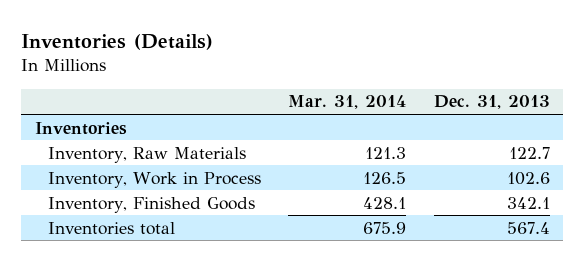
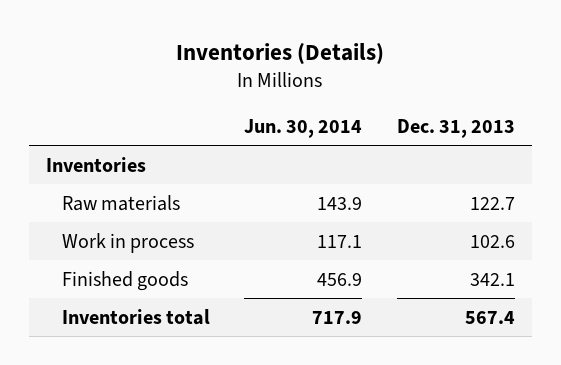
- | Mar. 31, 2014 | Dec. 31, 2013
+ | Jun. 30, 2014 | Dec. 31, 2013
- Inventory, Raw Materials | 121.3 | 122.7
- Inventory, Work in Process | 126.5 | 102.6
- Inventory, Finished Goods | 428.1 | 342.1
+ Raw materials | 143.9 | 122.7
+ Work in process | 117.1 | 102.6
+ Finished goods | 456.9 | 342.1

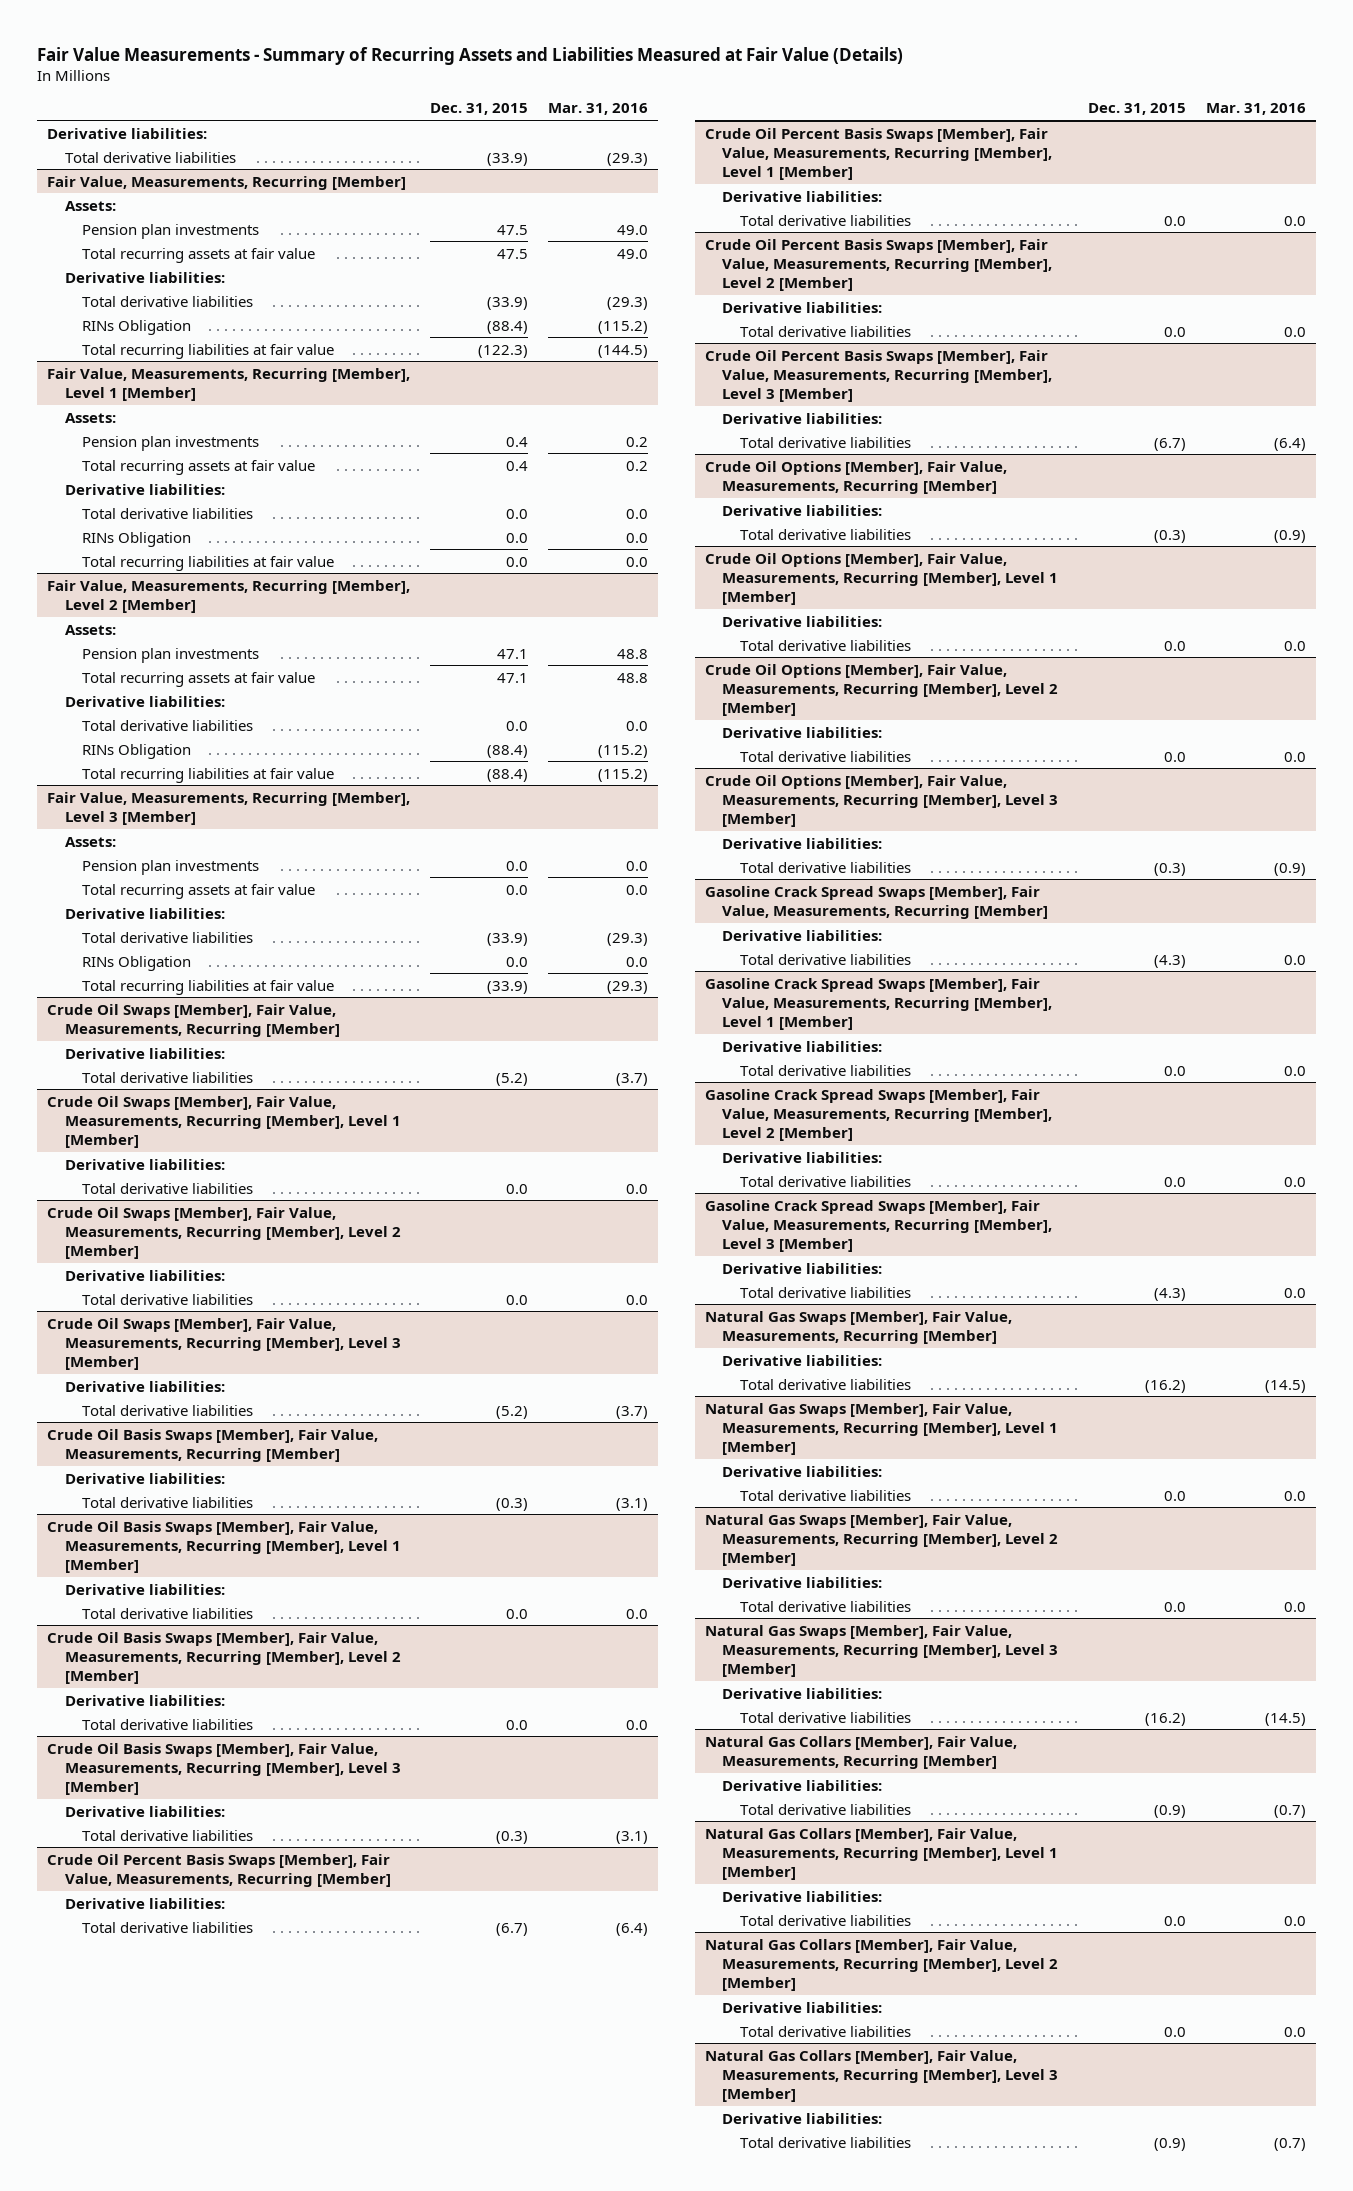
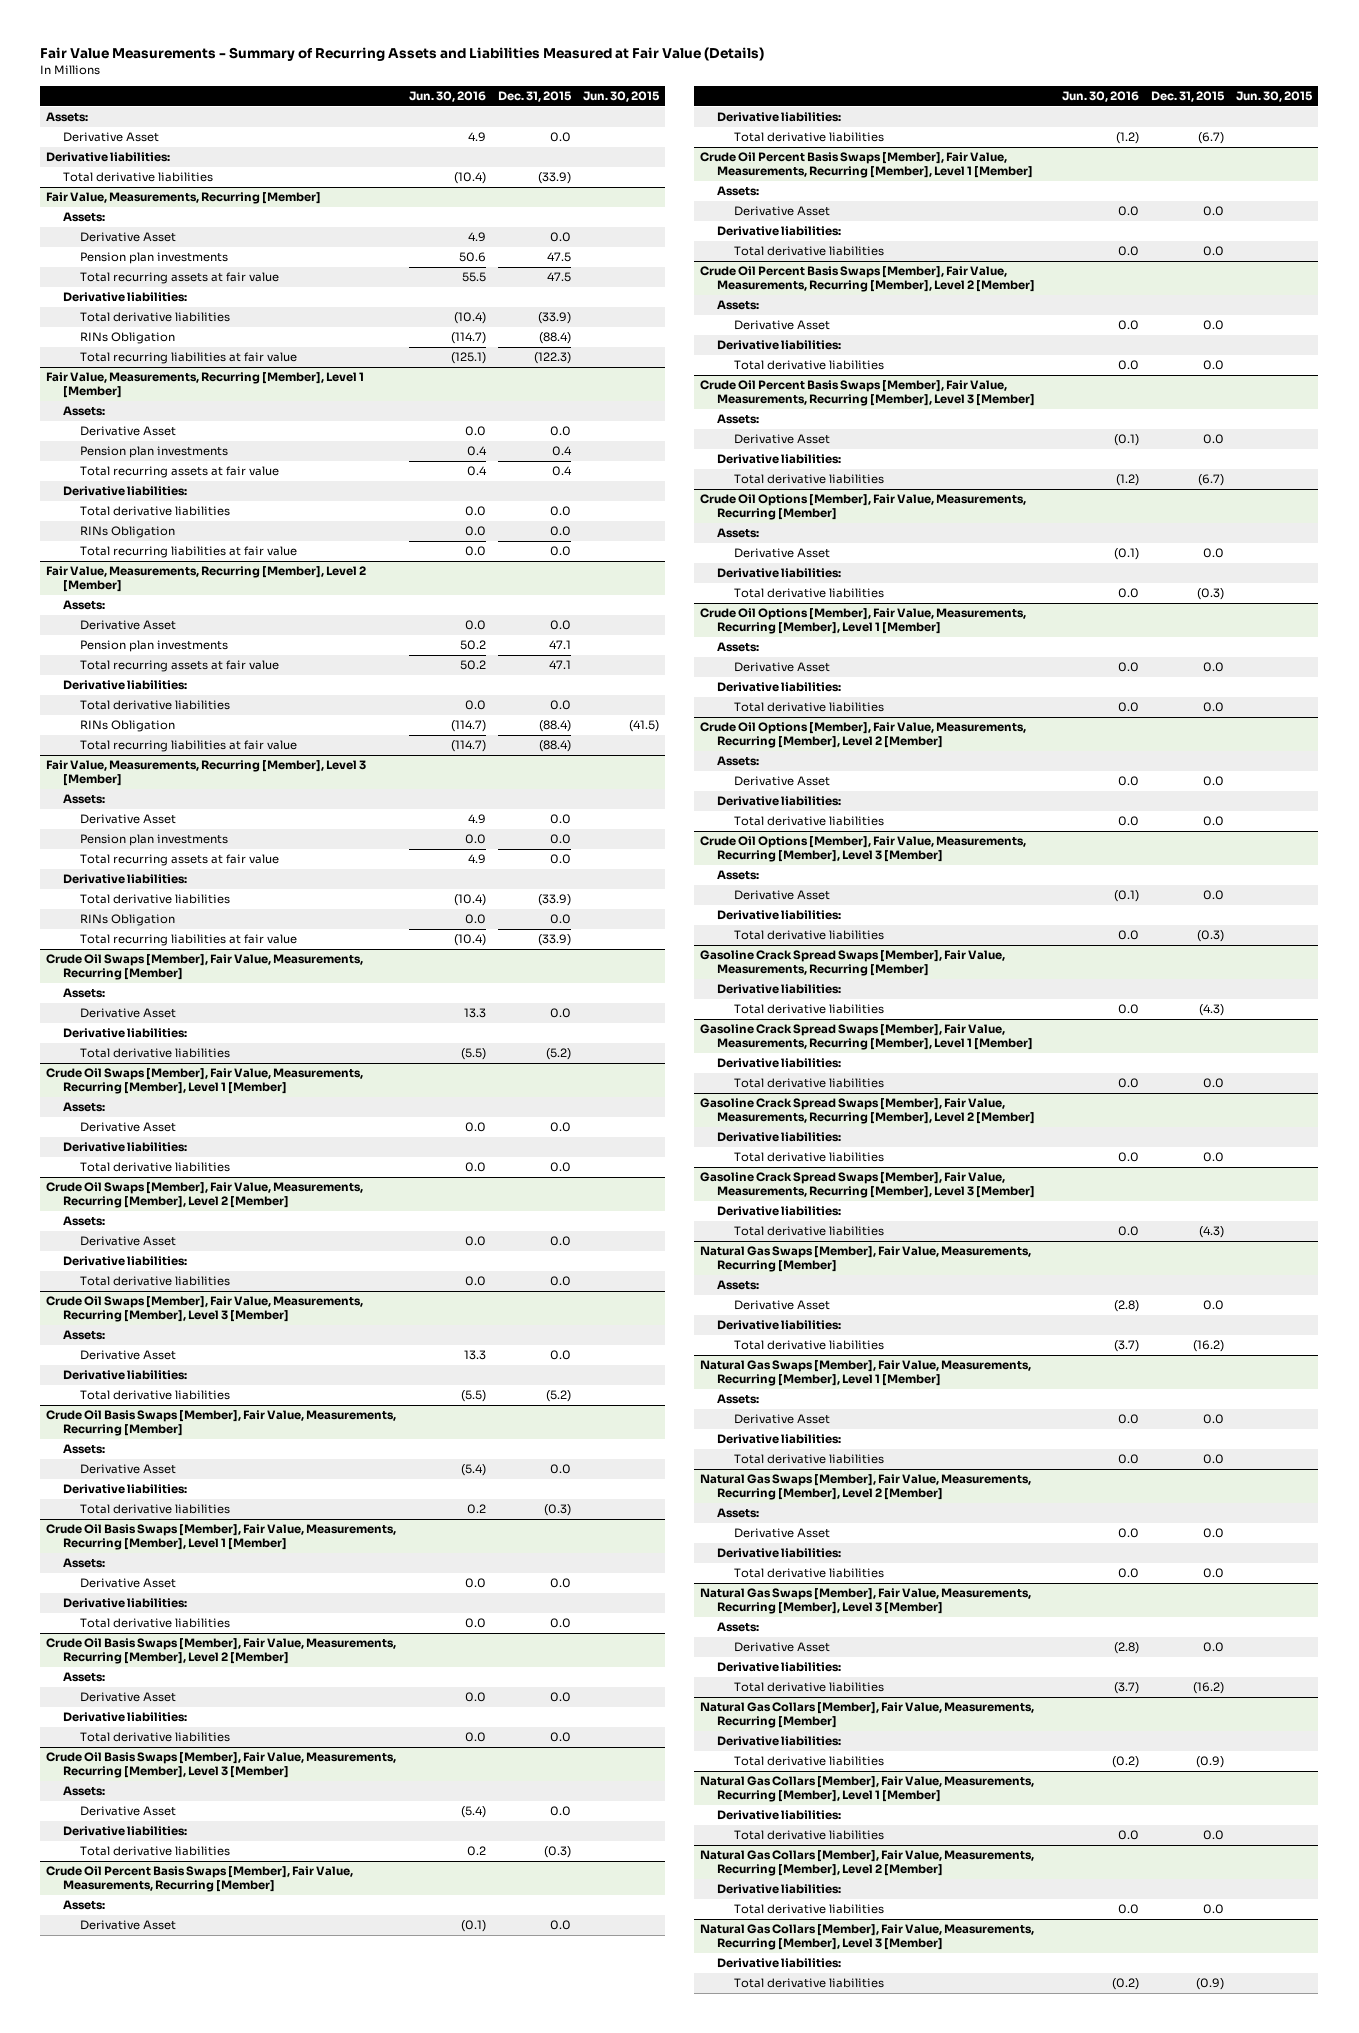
- | Dec. 31, 2015 | Mar. 31, 2016
+ | Jun. 30, 2016 | Dec. 31, 2015 | Jun. 30, 2015
+ Assets:
+ Derivative Asset | 4.9 | 0.0 |
@ Fair Value, Measurements, Recurring [Member]
+ Derivative Asset | 4.9 | 0.0 |
@ Fair Value, Measurements, Recurring [Member], Level 1 [Member]
+ Derivative Asset | 0.0 | 0.0 |
@ Fair Value, Measurements, Recurring [Member], Level 2 [Member]
+ Derivative Asset | 0.0 | 0.0 |
@ Fair Value, Measurements, Recurring [Member], Level 3 [Member]
+ Derivative Asset | 4.9 | 0.0 |
@ Crude Oil Swaps [Member], Fair Value, Measurements, Recurring [Member]
+ Assets:
+ Derivative Asset | 13.3 | 0.0 |
@ Crude Oil Swaps [Member], Fair Value, Measurements, Recurring [Member], Level 1 [Member]
+ Assets:
+ Derivative Asset | 0.0 | 0.0 |
@ Crude Oil Swaps [Member], Fair Value, Measurements, Recurring [Member], Level 2 [Member]
+ Assets:
+ Derivative Asset | 0.0 | 0.0 |
@ Crude Oil Swaps [Member], Fair Value, Measurements, Recurring [Member], Level 3 [Member]
+ Assets:
+ Derivative Asset | 13.3 | 0.0 |
@ Crude Oil Basis Swaps [Member], Fair Value, Measurements, Recurring [Member]
+ Assets:
+ Derivative Asset | (5.4) | 0.0 |
@ Crude Oil Basis Swaps [Member], Fair Value, Measurements, Recurring [Member], Level 1 [Member]
+ Assets:
+ Derivative Asset | 0.0 | 0.0 |
@ Crude Oil Basis Swaps [Member], Fair Value, Measurements, Recurring [Member], Level 2 [Member]
+ Assets:
+ Derivative Asset | 0.0 | 0.0 |
@ Crude Oil Basis Swaps [Member], Fair Value, Measurements, Recurring [Member], Level 3 [Member]
+ Assets:
+ Derivative Asset | (5.4) | 0.0 |
@ Crude Oil Percent Basis Swaps [Member], Fair Value, Measurements, Recurring [Member]
+ Assets:
+ Derivative Asset | (0.1) | 0.0 |
@ Crude Oil Percent Basis Swaps [Member], Fair Value, Measurements, Recurring [Member], Level 1 [Member]
+ Assets:
+ Derivative Asset | 0.0 | 0.0 |
@ Crude Oil Percent Basis Swaps [Member], Fair Value, Measurements, Recurring [Member], Level 2 [Member]
+ Assets:
+ Derivative Asset | 0.0 | 0.0 |
@ Crude Oil Percent Basis Swaps [Member], Fair Value, Measurements, Recurring [Member], Level 3 [Member]
+ Assets:
+ Derivative Asset | (0.1) | 0.0 |
@ Crude Oil Options [Member], Fair Value, Measurements, Recurring [Member]
+ Assets:
+ Derivative Asset | (0.1) | 0.0 |
@ Crude Oil Options [Member], Fair Value, Measurements, Recurring [Member], Level 1 [Member]
+ Assets:
+ Derivative Asset | 0.0 | 0.0 |
@ Crude Oil Options [Member], Fair Value, Measurements, Recurring [Member], Level 2 [Member]
+ Assets:
+ Derivative Asset | 0.0 | 0.0 |
@ Crude Oil Options [Member], Fair Value, Measurements, Recurring [Member], Level 3 [Member]
+ Assets:
+ Derivative Asset | (0.1) | 0.0 |
@ Natural Gas Swaps [Member], Fair Value, Measurements, Recurring [Member]
+ Assets:
+ Derivative Asset | (2.8) | 0.0 |
@ Natural Gas Swaps [Member], Fair Value, Measurements, Recurring [Member], Level 1 [Member]
+ Assets:
+ Derivative Asset | 0.0 | 0.0 |
@ Natural Gas Swaps [Member], Fair Value, Measurements, Recurring [Member], Level 2 [Member]
+ Assets:
+ Derivative Asset | 0.0 | 0.0 |
@ Natural Gas Swaps [Member], Fair Value, Measurements, Recurring [Member], Level 3 [Member]
+ Assets:
+ Derivative Asset | (2.8) | 0.0 |

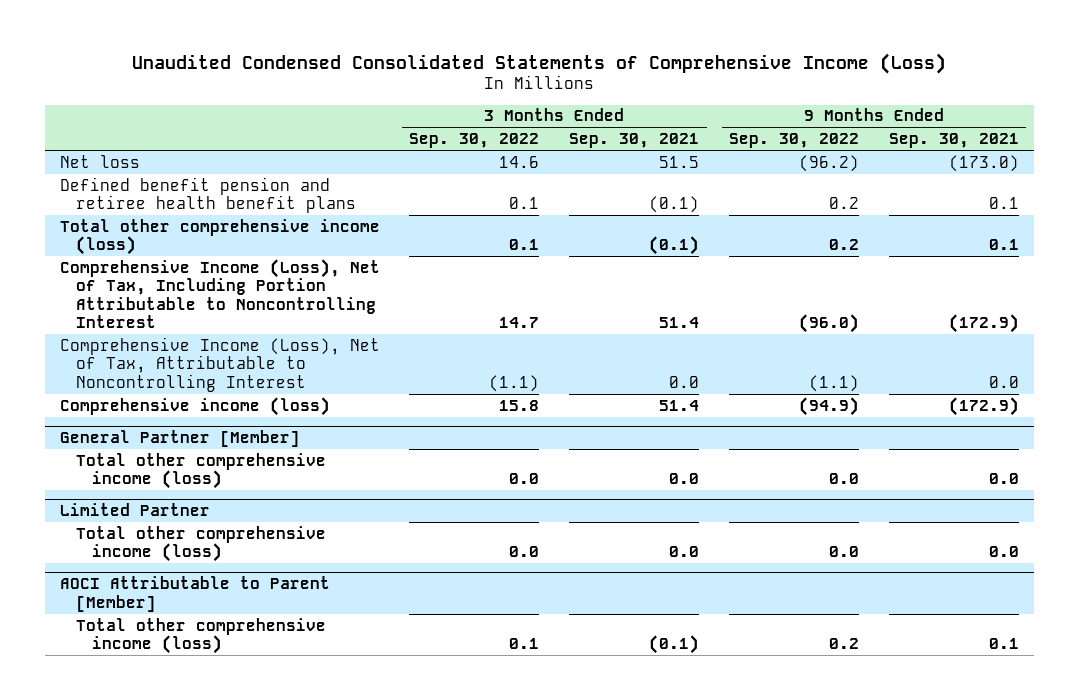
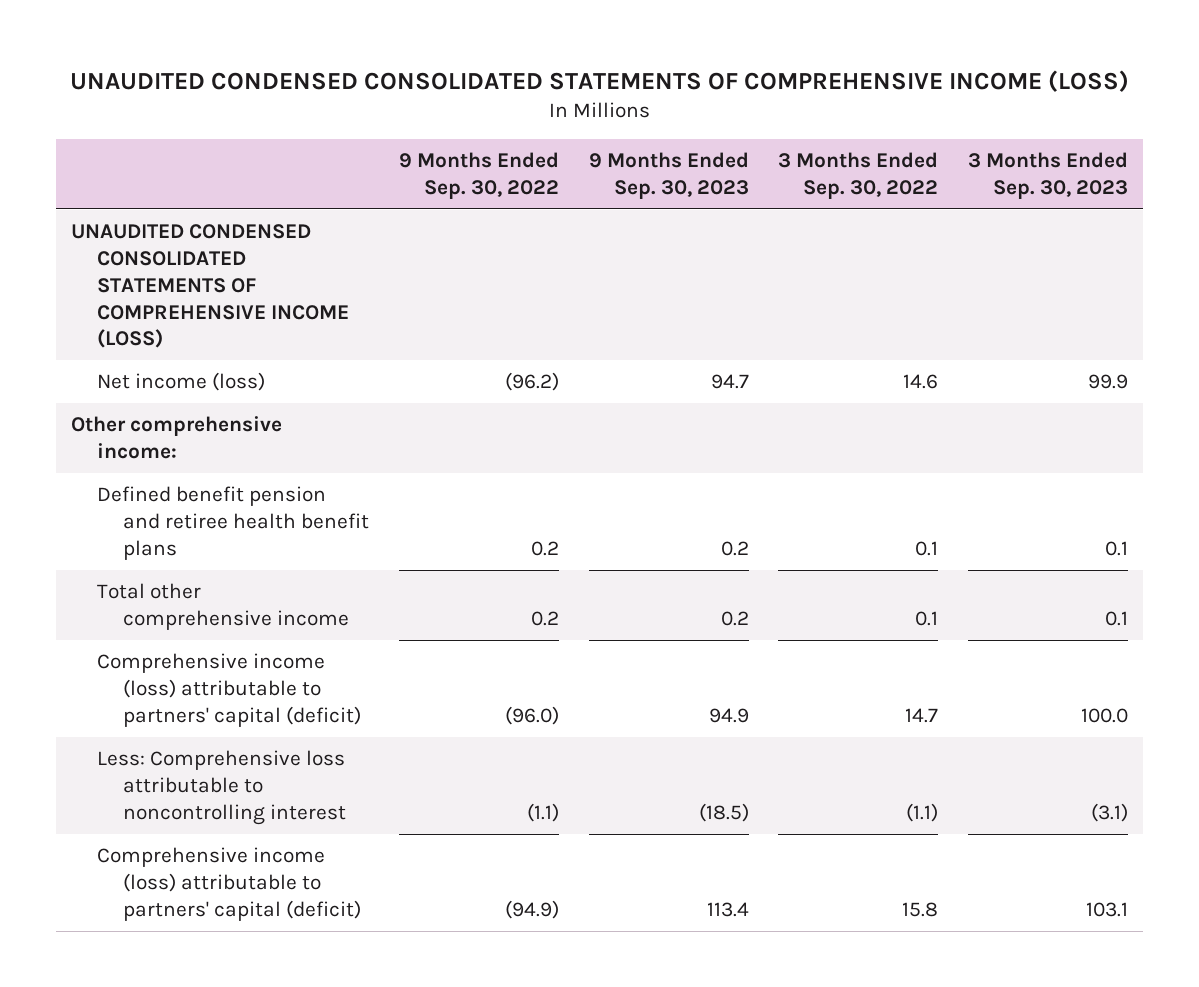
- Unaudited Condensed Consolidated Statements of Comprehensive Income (Loss)
+ UNAUDITED CONDENSED CONSOLIDATED STATEMENTS OF COMPREHENSIVE INCOME (LOSS)
- | 3 Months Ended Sep. 30, 2022 | 3 Months Ended Sep. 30, 2021 | 9 Months Ended Sep. 30, 2022 | 9 Months Ended Sep. 30, 2021
+ | 9 Months Ended Sep. 30, 2022 | 9 Months Ended Sep. 30, 2023 | 3 Months Ended Sep. 30, 2022 | 3 Months Ended Sep. 30, 2023
- Net loss | 14.6 | 51.5 | (96.2) | (173.0)
+ UNAUDITED CONDENSED CONSOLIDATED STATEMENTS OF COMPREHENSIVE INCOME (LOSS)
+ Net income (loss) | (96.2) | 94.7 | 14.6 | 99.9
+ Other comprehensive income:
- Total other comprehensive income (loss) | 0.1 | (0.1) | 0.2 | 0.1
- Comprehensive Income (Loss), Net of Tax, Including Portion Attributable to Noncontrolling Interest | 14.7 | 51.4 | (96.0) | (172.9)
- Comprehensive Income (Loss), Net of Tax, Attributable to Noncontrolling Interest | (1.1) | 0.0 | (1.1) | 0.0
- Comprehensive income (loss) | 15.8 | 51.4 | (94.9) | (172.9)
- General Partner [Member]
- Total other comprehensive income (loss) | 0.0 | 0.0 | 0.0 | 0.0
- Limited Partner
- Total other comprehensive income (loss) | 0.0 | 0.0 | 0.0 | 0.0
- AOCI Attributable to Parent [Member]
- Total other comprehensive income (loss) | 0.1 | (0.1) | 0.2 | 0.1
+ Total other comprehensive income | 0.2 | 0.2 | 0.1 | 0.1
+ Comprehensive income (loss) attributable to partners' capital (deficit) | (96.0) | 94.9 | 14.7 | 100.0
+ Less: Comprehensive loss attributable to noncontrolling interest | (1.1) | (18.5) | (1.1) | (3.1)
+ Comprehensive income (loss) attributable to partners' capital (deficit) | (94.9) | 113.4 | 15.8 | 103.1

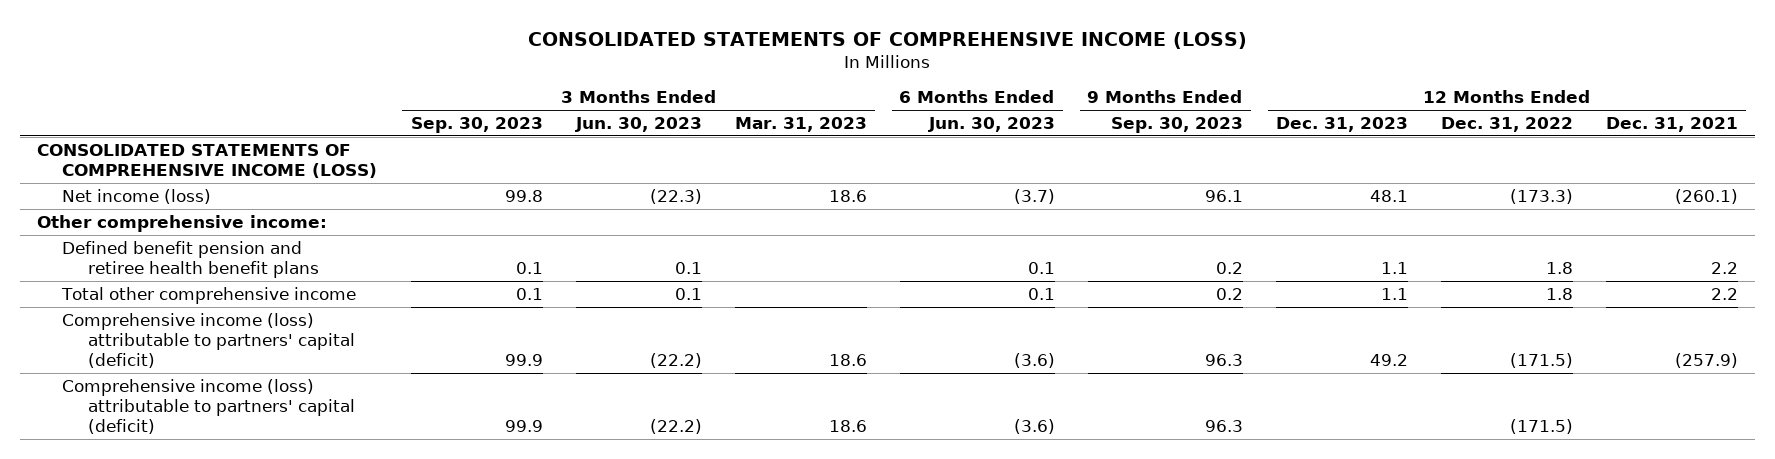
- UNAUDITED CONDENSED CONSOLIDATED STATEMENTS OF COMPREHENSIVE INCOME (LOSS)
+ CONSOLIDATED STATEMENTS OF COMPREHENSIVE INCOME (LOSS)
- | 9 Months Ended Sep. 30, 2022 | 9 Months Ended Sep. 30, 2023 | 3 Months Ended Sep. 30, 2022 | 3 Months Ended Sep. 30, 2023
+ | 3 Months Ended Sep. 30, 2023 | 3 Months Ended Jun. 30, 2023 | 3 Months Ended Mar. 31, 2023 | 6 Months Ended Jun. 30, 2023 | 9 Months Ended Sep. 30, 2023 | 12 Months Ended Dec. 31, 2023 | 12 Months Ended Dec. 31, 2022 | 12 Months Ended Dec. 31, 2021
- UNAUDITED CONDENSED CONSOLIDATED STATEMENTS OF COMPREHENSIVE INCOME (LOSS)
- Net income (loss) | (96.2) | 94.7 | 14.6 | 99.9
+ CONSOLIDATED STATEMENTS OF COMPREHENSIVE INCOME (LOSS)
+ Net income (loss) | 99.8 | (22.3) | 18.6 | (3.7) | 96.1 | 48.1 | (173.3) | (260.1)
- Comprehensive income (loss) attributable to partners' capital (deficit) | (96.0) | 94.9 | 14.7 | 100.0
- Less: Comprehensive loss attributable to noncontrolling interest | (1.1) | (18.5) | (1.1) | (3.1)
- Comprehensive income (loss) attributable to partners' capital (deficit) | (94.9) | 113.4 | 15.8 | 103.1
+ Comprehensive income (loss) attributable to partners' capital (deficit) | 99.9 | (22.2) | 18.6 | (3.6) | 96.3 | 49.2 | (171.5) | (257.9)
+ Comprehensive income (loss) attributable to partners' capital (deficit) | 99.9 | (22.2) | 18.6 | (3.6) | 96.3 | | (171.5) |

